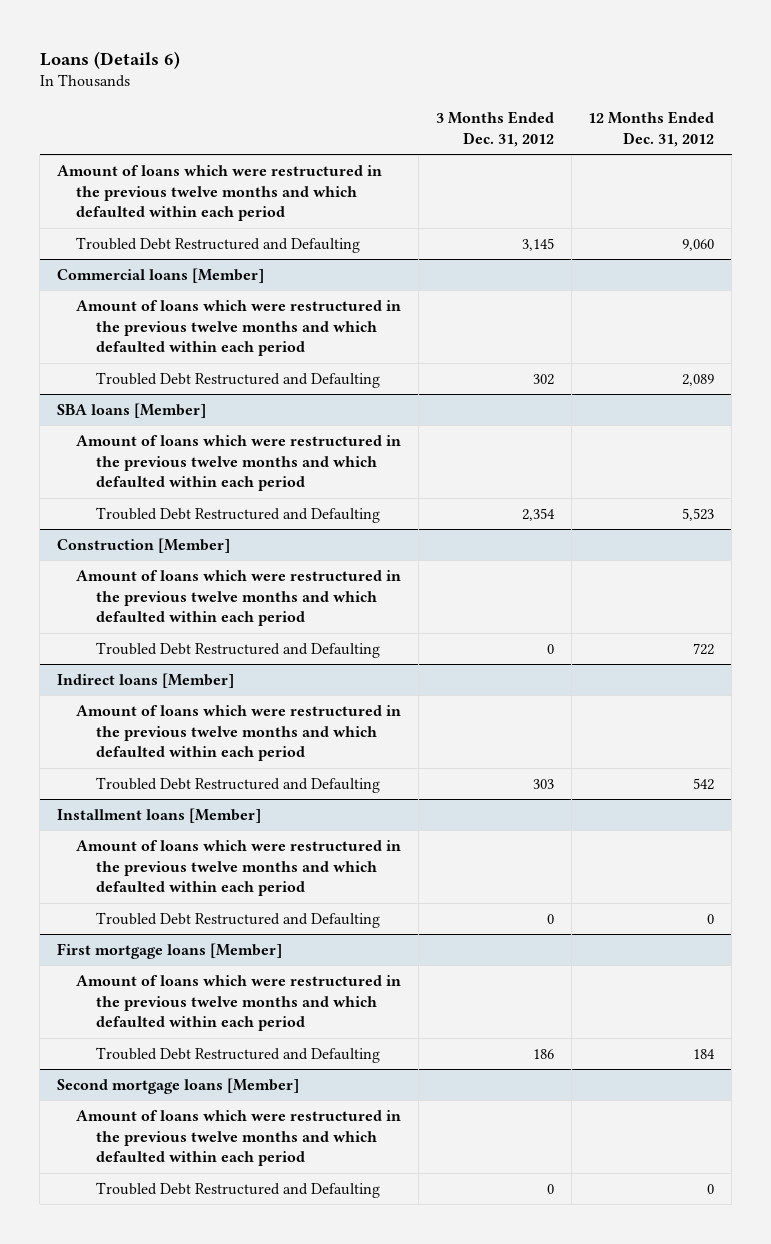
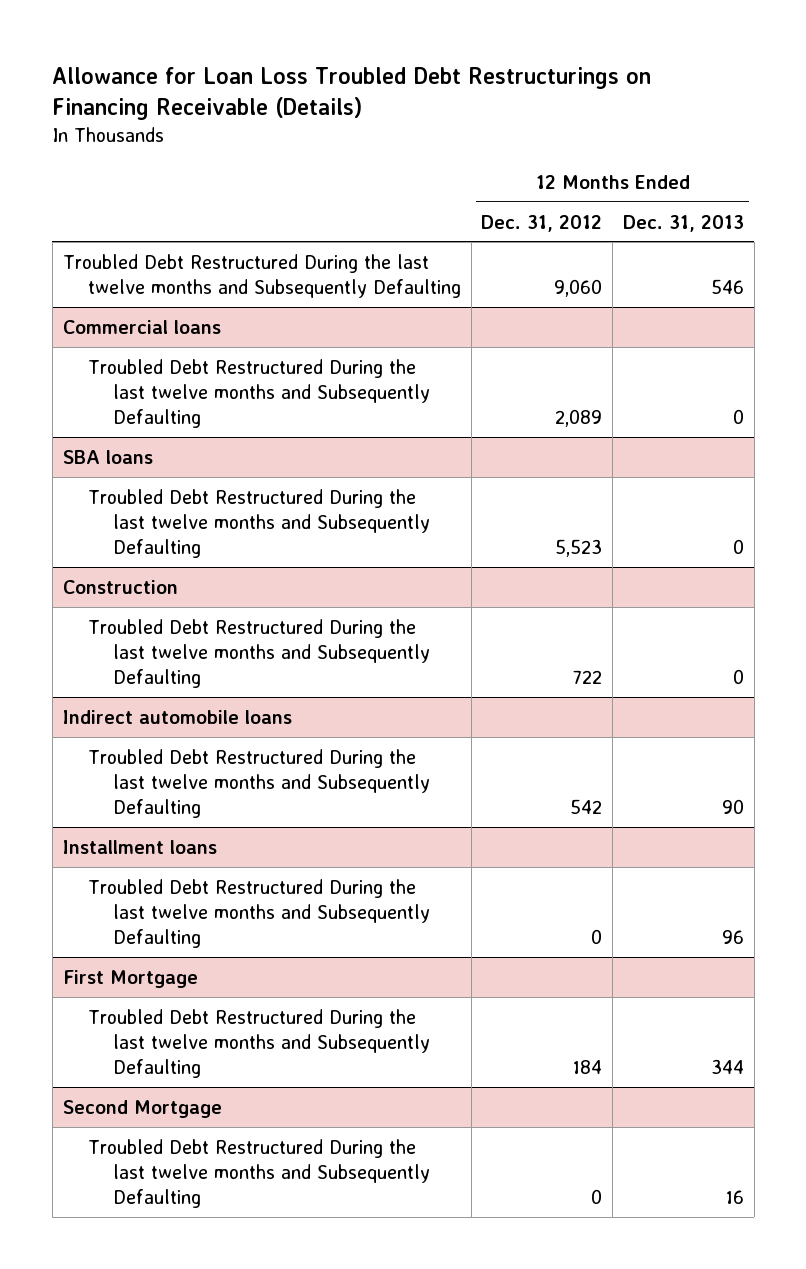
- Loans (Details 6)
+ Allowance for Loan Loss Troubled Debt Restructurings on Financing Receivable (Details)
- | 3 Months Ended Dec. 31, 2012 | 12 Months Ended Dec. 31, 2012
+ | 12 Months Ended Dec. 31, 2012 | 12 Months Ended Dec. 31, 2013
- Amount of loans which were restructured in the previous twelve months and which defaulted within each period
- Troubled Debt Restructured and Defaulting | 3,145 | 9,060
- Commercial loans [Member]
- Amount of loans which were restructured in the previous twelve months and which defaulted within each period
- Troubled Debt Restructured and Defaulting | 302 | 2,089
- SBA loans [Member]
- Amount of loans which were restructured in the previous twelve months and which defaulted within each period
- Troubled Debt Restructured and Defaulting | 2,354 | 5,523
- Construction [Member]
- Amount of loans which were restructured in the previous twelve months and which defaulted within each period
- Troubled Debt Restructured and Defaulting | 0 | 722
- Indirect loans [Member]
- Amount of loans which were restructured in the previous twelve months and which defaulted within each period
- Troubled Debt Restructured and Defaulting | 303 | 542
- Installment loans [Member]
- Amount of loans which were restructured in the previous twelve months and which defaulted within each period
- Troubled Debt Restructured and Defaulting | 0 | 0
- First mortgage loans [Member]
- Amount of loans which were restructured in the previous twelve months and which defaulted within each period
- Troubled Debt Restructured and Defaulting | 186 | 184
- Second mortgage loans [Member]
- Amount of loans which were restructured in the previous twelve months and which defaulted within each period
- Troubled Debt Restructured and Defaulting | 0 | 0
+ Troubled Debt Restructured During the last twelve months and Subsequently Defaulting | 9,060 | 546
+ Commercial loans
+ Troubled Debt Restructured During the last twelve months and Subsequently Defaulting | 2,089 | 0
+ SBA loans
+ Troubled Debt Restructured During the last twelve months and Subsequently Defaulting | 5,523 | 0
+ Construction
+ Troubled Debt Restructured During the last twelve months and Subsequently Defaulting | 722 | 0
+ Indirect automobile loans
+ Troubled Debt Restructured During the last twelve months and Subsequently Defaulting | 542 | 90
+ Installment loans
+ Troubled Debt Restructured During the last twelve months and Subsequently Defaulting | 0 | 96
+ First Mortgage
+ Troubled Debt Restructured During the last twelve months and Subsequently Defaulting | 184 | 344
+ Second Mortgage
+ Troubled Debt Restructured During the last twelve months and Subsequently Defaulting | 0 | 16

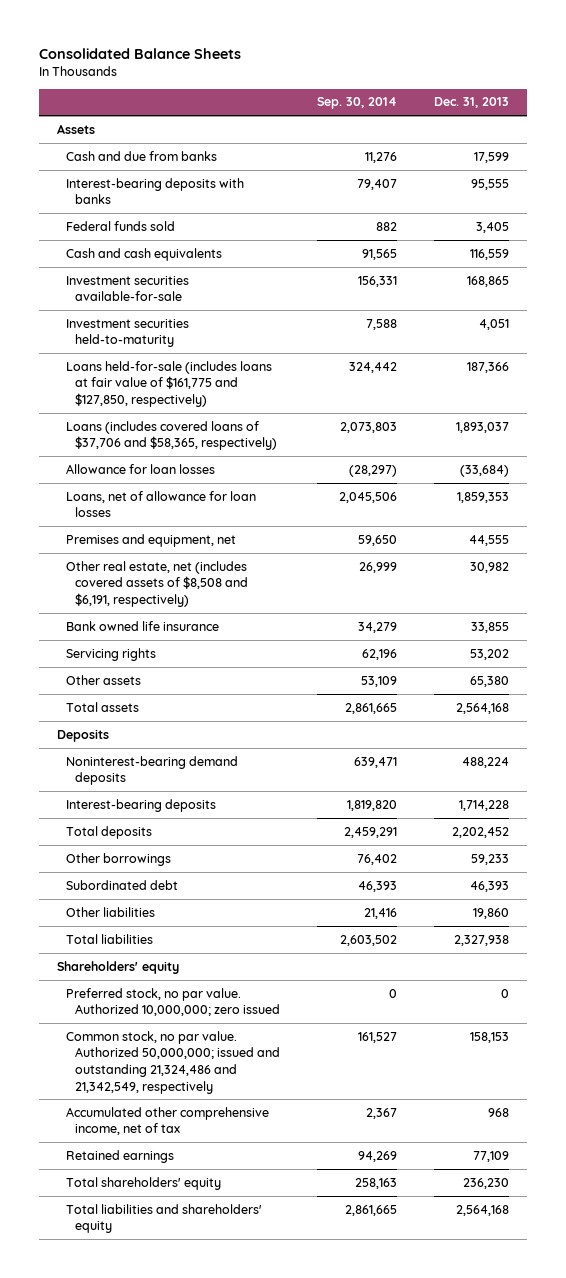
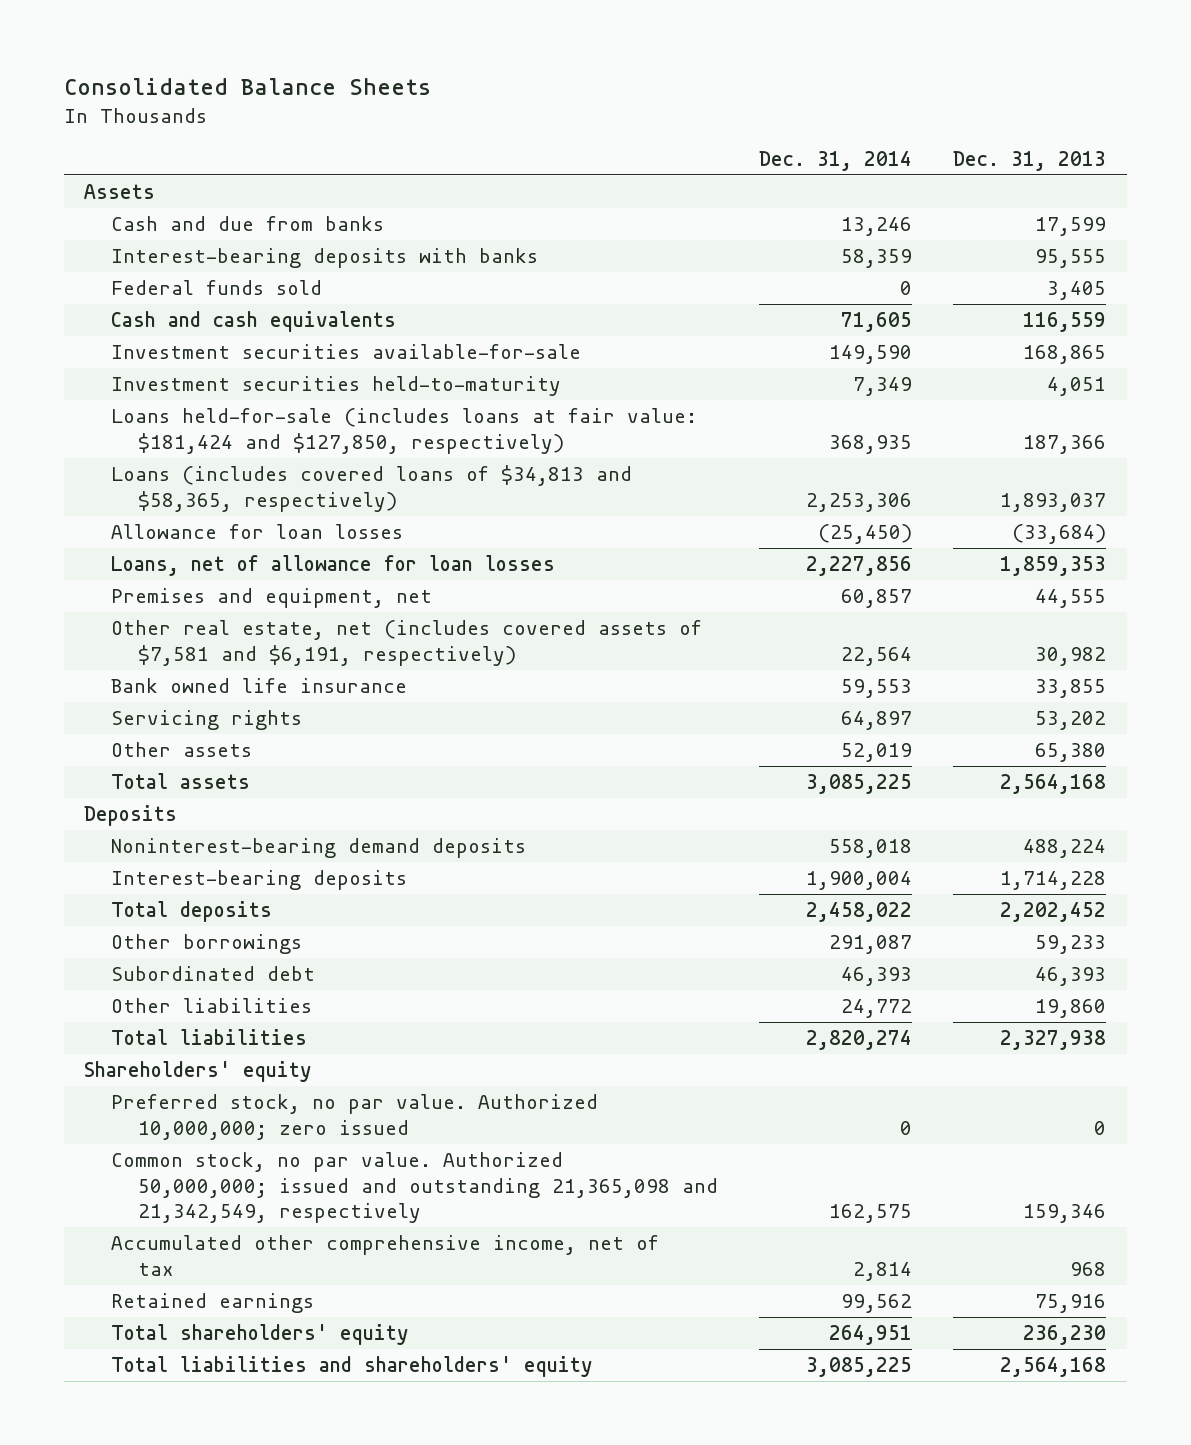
- | Sep. 30, 2014 | Dec. 31, 2013
+ | Dec. 31, 2014 | Dec. 31, 2013
- Loans held-for-sale (includes loans at fair value of $161,775 and $127,850, respectively) | 324,442 | 187,366
- Loans (includes covered loans of $37,706 and $58,365, respectively) | 2,073,803 | 1,893,037
+ Loans held-for-sale (includes loans at fair value: $181,424 and $127,850, respectively) | 368,935 | 187,366
+ Loans (includes covered loans of $34,813 and $58,365, respectively) | 2,253,306 | 1,893,037
- Other real estate, net (includes covered assets of $8,508 and $6,191, respectively) | 26,999 | 30,982
+ Other real estate, net (includes covered assets of $7,581 and $6,191, respectively) | 22,564 | 30,982
- Common stock, no par value. Authorized 50,000,000; issued and outstanding 21,324,486 and 21,342,549, respectively | 161,527 | 158,153
+ Common stock, no par value. Authorized 50,000,000; issued and outstanding 21,365,098 and 21,342,549, respectively | 162,575 | 159,346
- Retained earnings | 94,269 | 77,109
+ Retained earnings | 99,562 | 75,916

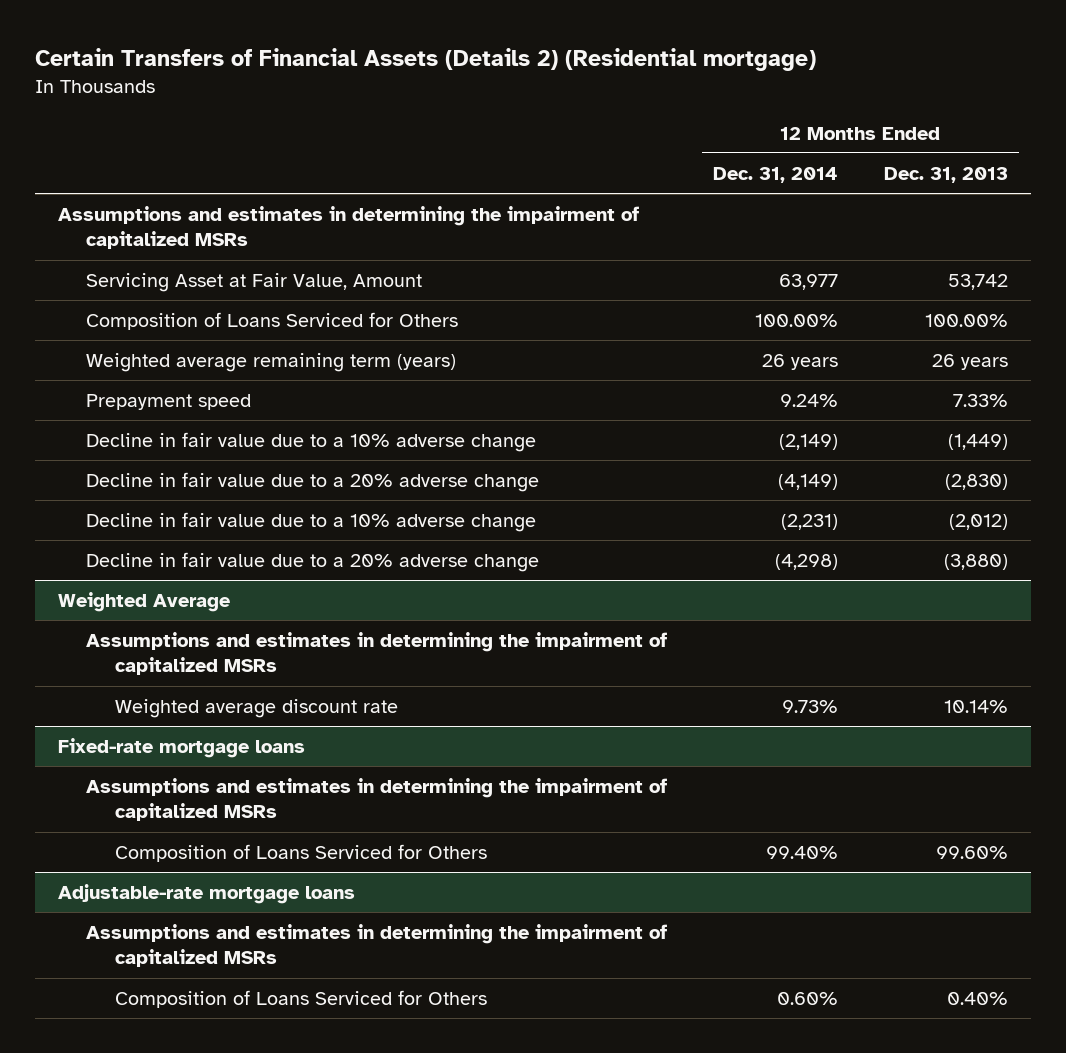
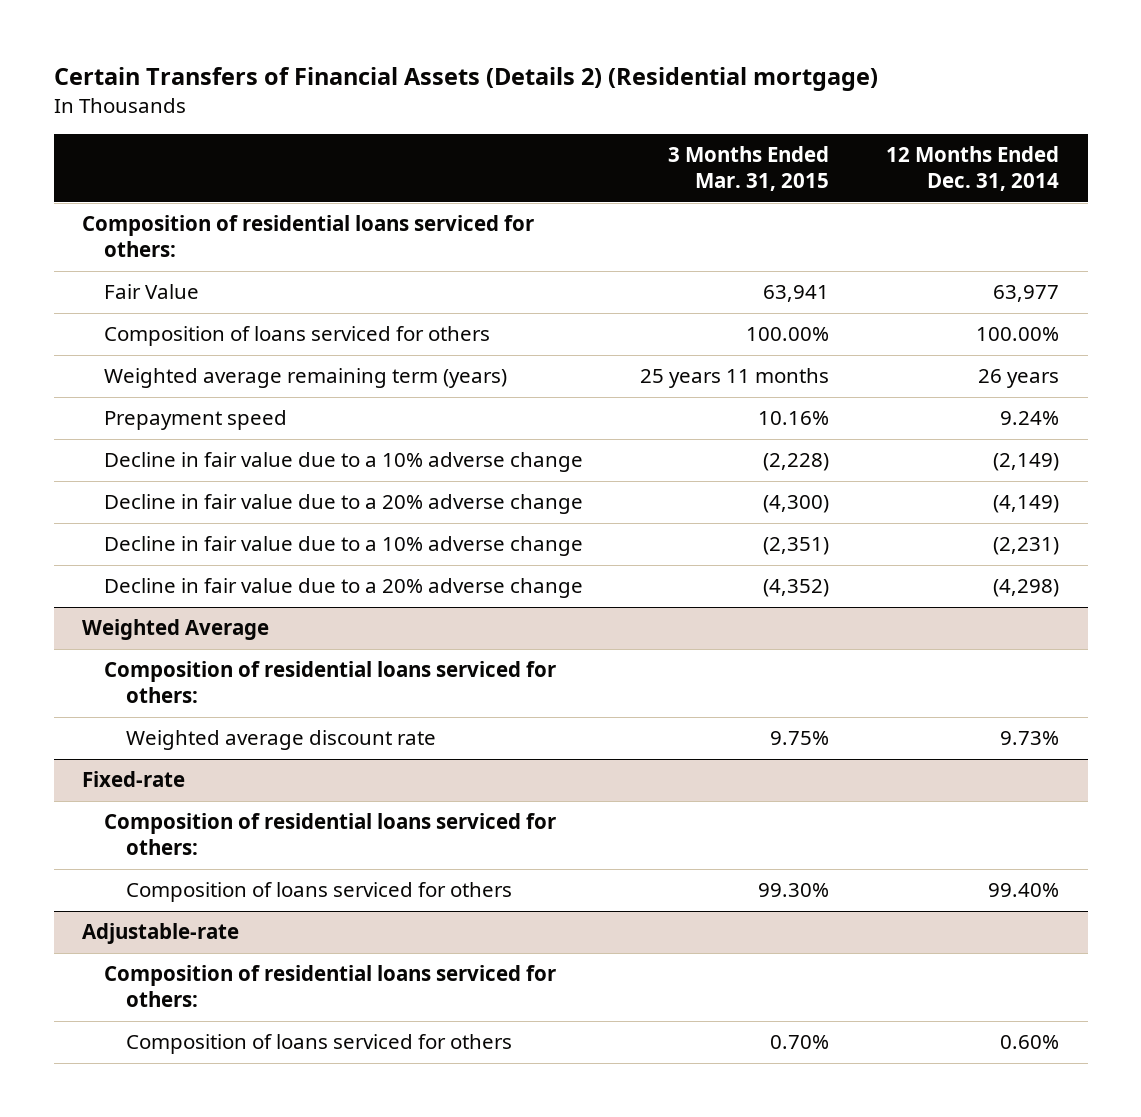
- | 12 Months Ended Dec. 31, 2014 | 12 Months Ended Dec. 31, 2013
+ | 3 Months Ended Mar. 31, 2015 | 12 Months Ended Dec. 31, 2014
- Assumptions and estimates in determining the impairment of capitalized MSRs
- Servicing Asset at Fair Value, Amount | 63,977 | 53,742
- Composition of Loans Serviced for Others | 100.00% | 100.00%
+ Composition of residential loans serviced for others:
+ Fair Value | 63,941 | 63,977
+ Composition of loans serviced for others | 100.00% | 100.00%
@ Weighted Average
- Assumptions and estimates in determining the impairment of capitalized MSRs
+ Composition of residential loans serviced for others:
- Fixed-rate mortgage loans
- Assumptions and estimates in determining the impairment of capitalized MSRs
- Composition of Loans Serviced for Others | 99.40% | 99.60%
- Adjustable-rate mortgage loans
- Assumptions and estimates in determining the impairment of capitalized MSRs
- Composition of Loans Serviced for Others | 0.60% | 0.40%
+ Fixed-rate
+ Composition of residential loans serviced for others:
+ Composition of loans serviced for others | 99.30% | 99.40%
+ Adjustable-rate
+ Composition of residential loans serviced for others:
+ Composition of loans serviced for others | 0.70% | 0.60%

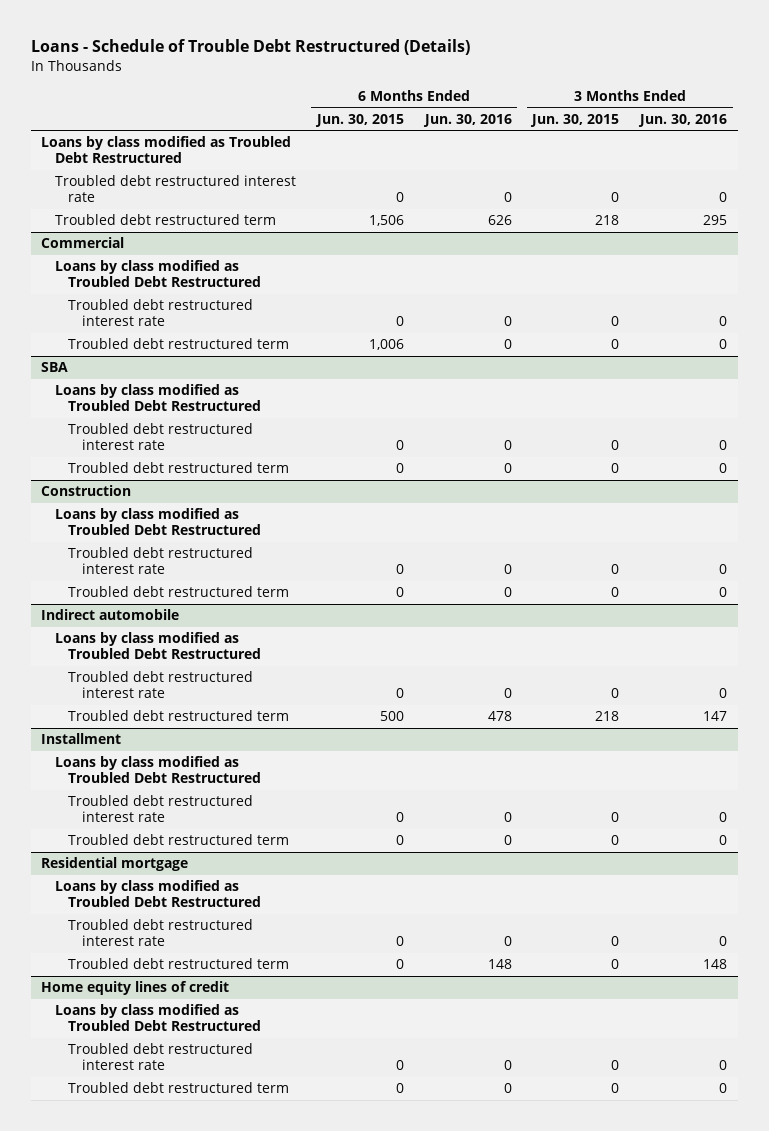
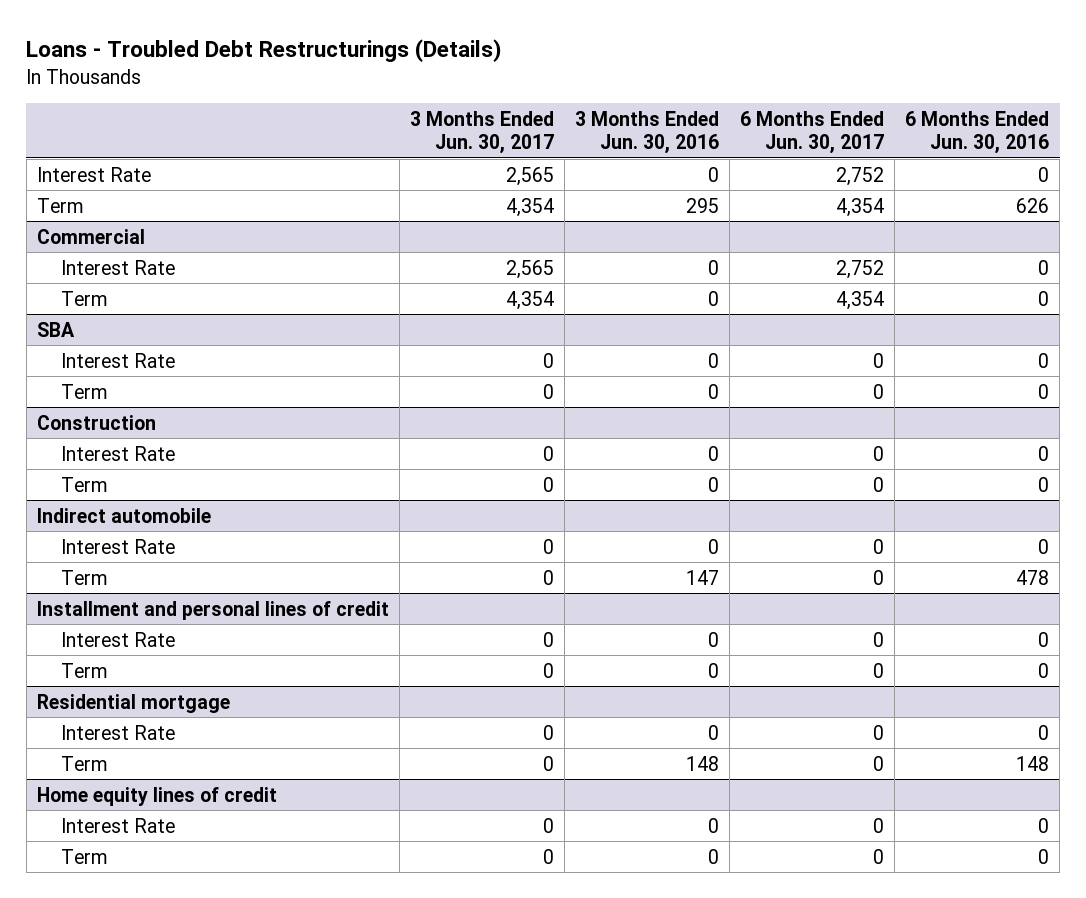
- Loans - Schedule of Trouble Debt Restructured (Details)
+ Loans - Troubled Debt Restructurings (Details)
- | 6 Months Ended Jun. 30, 2015 | 6 Months Ended Jun. 30, 2016 | 3 Months Ended Jun. 30, 2015 | 3 Months Ended Jun. 30, 2016
+ | 3 Months Ended Jun. 30, 2017 | 3 Months Ended Jun. 30, 2016 | 6 Months Ended Jun. 30, 2017 | 6 Months Ended Jun. 30, 2016
- Loans by class modified as Troubled Debt Restructured
- Troubled debt restructured interest rate | 0 | 0 | 0 | 0
- Troubled debt restructured term | 1,506 | 626 | 218 | 295
+ Interest Rate | 2,565 | 0 | 2,752 | 0
+ Term | 4,354 | 295 | 4,354 | 626
@ Commercial
- Loans by class modified as Troubled Debt Restructured
- Troubled debt restructured interest rate | 0 | 0 | 0 | 0
- Troubled debt restructured term | 1,006 | 0 | 0 | 0
+ Interest Rate | 2,565 | 0 | 2,752 | 0
+ Term | 4,354 | 0 | 4,354 | 0
@ SBA
- Loans by class modified as Troubled Debt Restructured
- Troubled debt restructured interest rate | 0 | 0 | 0 | 0
- Troubled debt restructured term | 0 | 0 | 0 | 0
+ Interest Rate | 0 | 0 | 0 | 0
+ Term | 0 | 0 | 0 | 0
@ Construction
- Loans by class modified as Troubled Debt Restructured
- Troubled debt restructured interest rate | 0 | 0 | 0 | 0
- Troubled debt restructured term | 0 | 0 | 0 | 0
+ Interest Rate | 0 | 0 | 0 | 0
+ Term | 0 | 0 | 0 | 0
@ Indirect automobile
- Loans by class modified as Troubled Debt Restructured
- Troubled debt restructured interest rate | 0 | 0 | 0 | 0
- Troubled debt restructured term | 500 | 478 | 218 | 147
- Installment
- Loans by class modified as Troubled Debt Restructured
- Troubled debt restructured interest rate | 0 | 0 | 0 | 0
- Troubled debt restructured term | 0 | 0 | 0 | 0
@ Indirect automobile
+ Interest Rate | 0 | 0 | 0 | 0
+ Term | 0 | 147 | 0 | 478
+ Installment and personal lines of credit
+ Interest Rate | 0 | 0 | 0 | 0
+ Term | 0 | 0 | 0 | 0
@ Residential mortgage
- Loans by class modified as Troubled Debt Restructured
- Troubled debt restructured interest rate | 0 | 0 | 0 | 0
- Troubled debt restructured term | 0 | 148 | 0 | 148
+ Interest Rate | 0 | 0 | 0 | 0
+ Term | 0 | 148 | 0 | 148
@ Home equity lines of credit
- Loans by class modified as Troubled Debt Restructured
- Troubled debt restructured interest rate | 0 | 0 | 0 | 0
- Troubled debt restructured term | 0 | 0 | 0 | 0
+ Interest Rate | 0 | 0 | 0 | 0
+ Term | 0 | 0 | 0 | 0

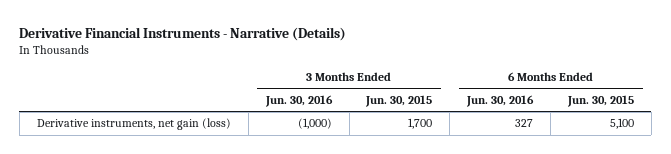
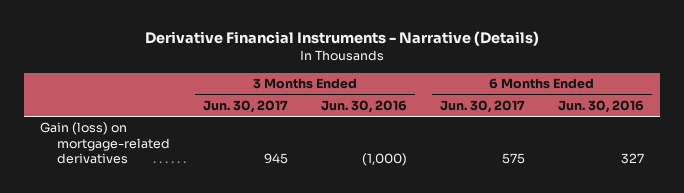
- | 3 Months Ended Jun. 30, 2016 | 3 Months Ended Jun. 30, 2015 | 6 Months Ended Jun. 30, 2016 | 6 Months Ended Jun. 30, 2015
+ | 3 Months Ended Jun. 30, 2017 | 3 Months Ended Jun. 30, 2016 | 6 Months Ended Jun. 30, 2017 | 6 Months Ended Jun. 30, 2016
- Derivative instruments, net gain (loss) | (1,000) | 1,700 | 327 | 5,100
+ Gain (loss) on mortgage-related derivatives | 945 | (1,000) | 575 | 327

